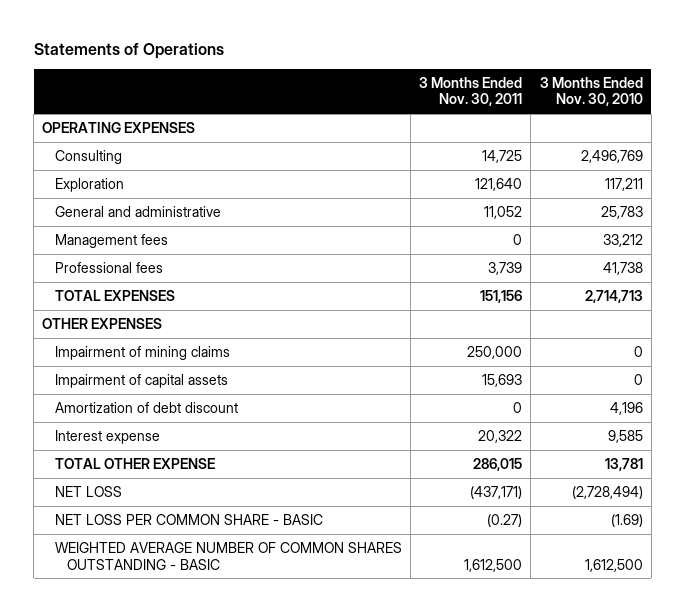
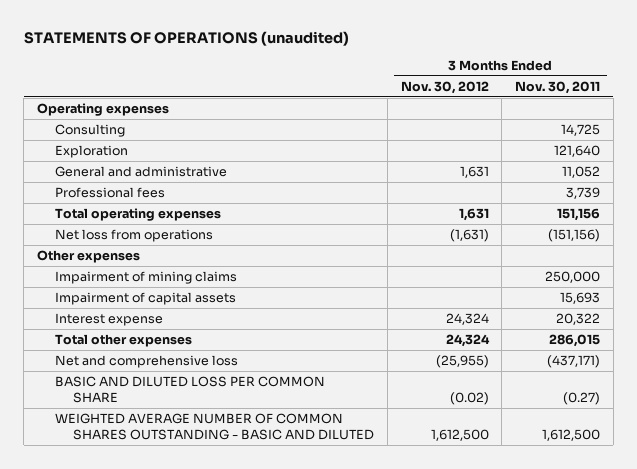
- Statements of Operations
+ STATEMENTS OF OPERATIONS (unaudited)
- | 3 Months Ended Nov. 30, 2011 | 3 Months Ended Nov. 30, 2010
+ | 3 Months Ended Nov. 30, 2012 | 3 Months Ended Nov. 30, 2011
- OPERATING EXPENSES
+ Operating expenses
- Management fees | 0 | 33,212
- TOTAL EXPENSES | 151,156 | 2,714,713
- OTHER EXPENSES
+ Total operating expenses | 1,631 | 151,156
+ Net loss from operations | (1,631) | (151,156)
+ Other expenses
- Amortization of debt discount | 0 | 4,196
- TOTAL OTHER EXPENSE | 286,015 | 13,781
- NET LOSS | (437,171) | (2,728,494)
- NET LOSS PER COMMON SHARE - BASIC | (0.27) | (1.69)
- WEIGHTED AVERAGE NUMBER OF COMMON SHARES OUTSTANDING - BASIC | 1,612,500 | 1,612,500
+ Total other expenses | 24,324 | 286,015
+ Net and comprehensive loss | (25,955) | (437,171)
+ BASIC AND DILUTED LOSS PER COMMON SHARE | (0.02) | (0.27)
+ WEIGHTED AVERAGE NUMBER OF COMMON SHARES OUTSTANDING - BASIC AND DILUTED | 1,612,500 | 1,612,500

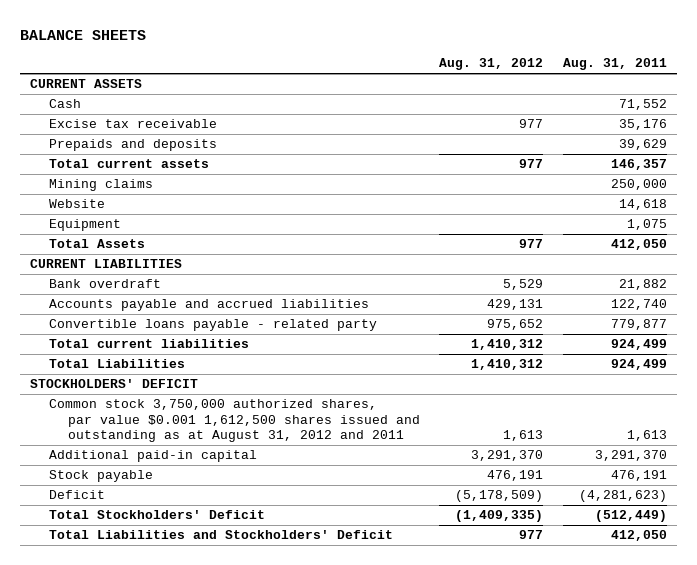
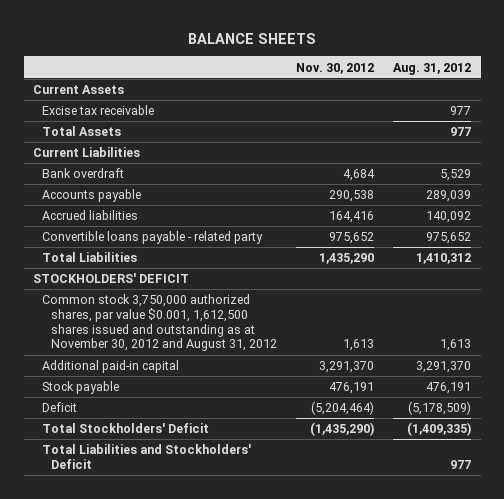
- | Aug. 31, 2012 | Aug. 31, 2011
+ | Nov. 30, 2012 | Aug. 31, 2012
- CURRENT ASSETS
- Cash | | 71,552
+ Current Assets
- Prepaids and deposits | | 39,629
- Total current assets | 977 | 146,357
- Mining claims | | 250,000
- Website | | 14,618
- Equipment | | 1,075
- CURRENT LIABILITIES
+ Current Liabilities
- Accounts payable and accrued liabilities | 429,131 | 122,740
+ Accounts payable | 290,538 | 289,039
+ Accrued liabilities | 164,416 | 140,092
- Total current liabilities | 1,410,312 | 924,499
- Common stock 3,750,000 authorized shares, par value $0.001 1,612,500 shares issued and outstanding as at August 31, 2012 and 2011 | 1,613 | 1,613
+ Common stock 3,750,000 authorized shares, par value $0.001, 1,612,500 shares issued and outstanding as at November 30, 2012 and August 31, 2012 | 1,613 | 1,613

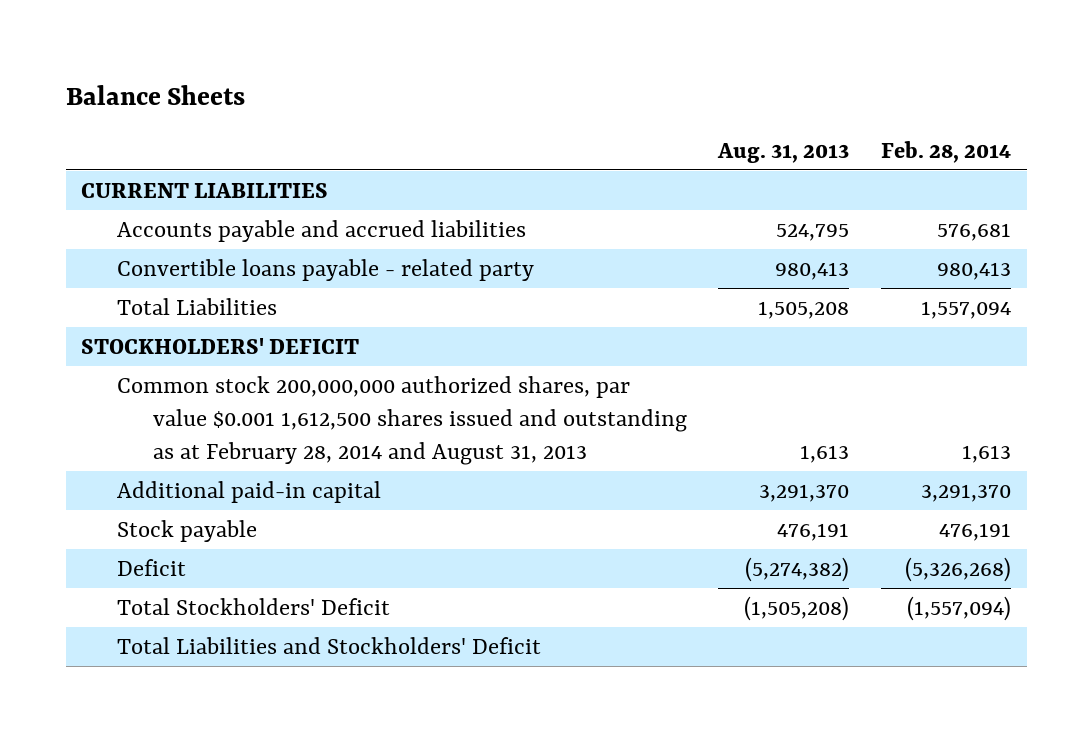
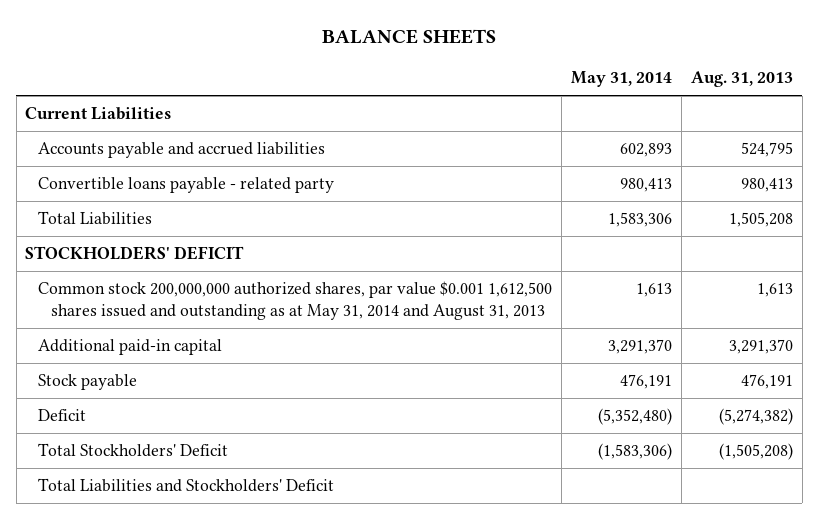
- Balance Sheets
+ BALANCE SHEETS
- | Aug. 31, 2013 | Feb. 28, 2014
+ | May 31, 2014 | Aug. 31, 2013
- CURRENT LIABILITIES
+ Current Liabilities
- Common stock 200,000,000 authorized shares, par value $0.001 1,612,500 shares issued and outstanding as at February 28, 2014 and August 31, 2013 | 1,613 | 1,613
+ Common stock 200,000,000 authorized shares, par value $0.001 1,612,500 shares issued and outstanding as at May 31, 2014 and August 31, 2013 | 1,613 | 1,613

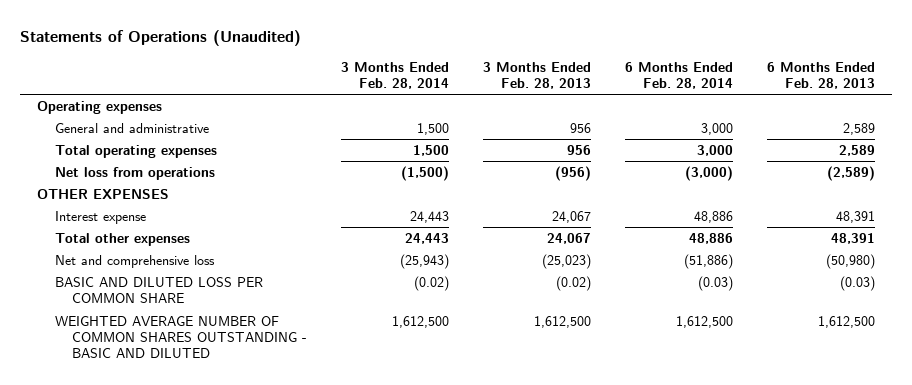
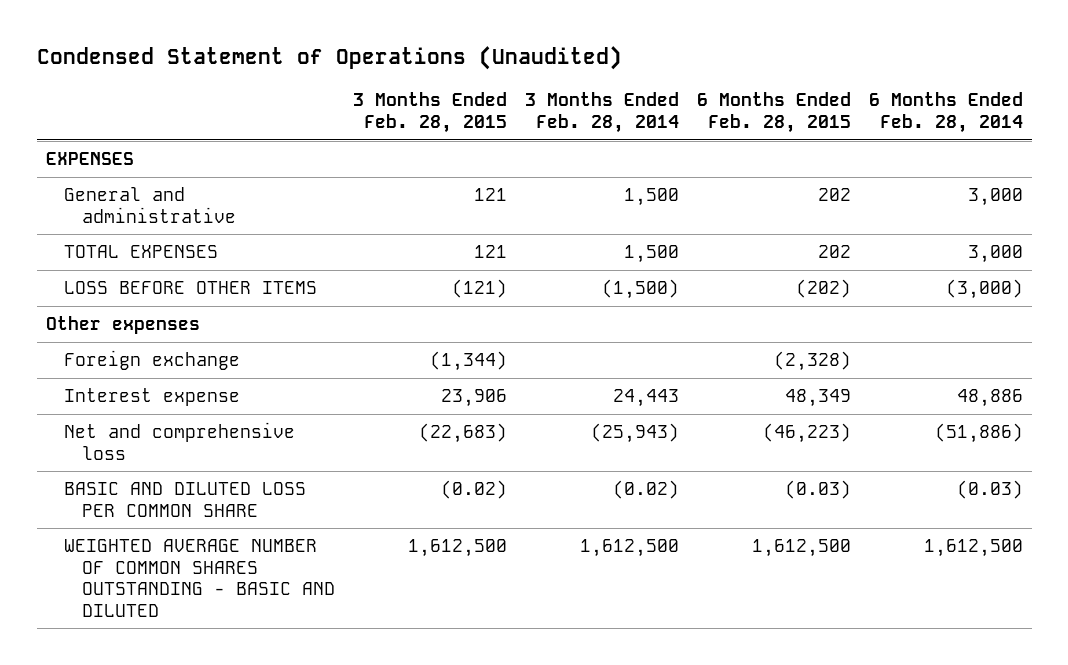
- Statements of Operations (Unaudited)
+ Condensed Statement of Operations (Unaudited)
- | 3 Months Ended Feb. 28, 2014 | 3 Months Ended Feb. 28, 2013 | 6 Months Ended Feb. 28, 2014 | 6 Months Ended Feb. 28, 2013
+ | 3 Months Ended Feb. 28, 2015 | 3 Months Ended Feb. 28, 2014 | 6 Months Ended Feb. 28, 2015 | 6 Months Ended Feb. 28, 2014
- Operating expenses
+ EXPENSES
- Total operating expenses | 1,500 | 956 | 3,000 | 2,589
- Net loss from operations | (1,500) | (956) | (3,000) | (2,589)
- OTHER EXPENSES
+ TOTAL EXPENSES | 121 | 1,500 | 202 | 3,000
+ LOSS BEFORE OTHER ITEMS | (121) | (1,500) | (202) | (3,000)
+ Other expenses
+ Foreign exchange | (1,344) | | (2,328) |
- Total other expenses | 24,443 | 24,067 | 48,886 | 48,391

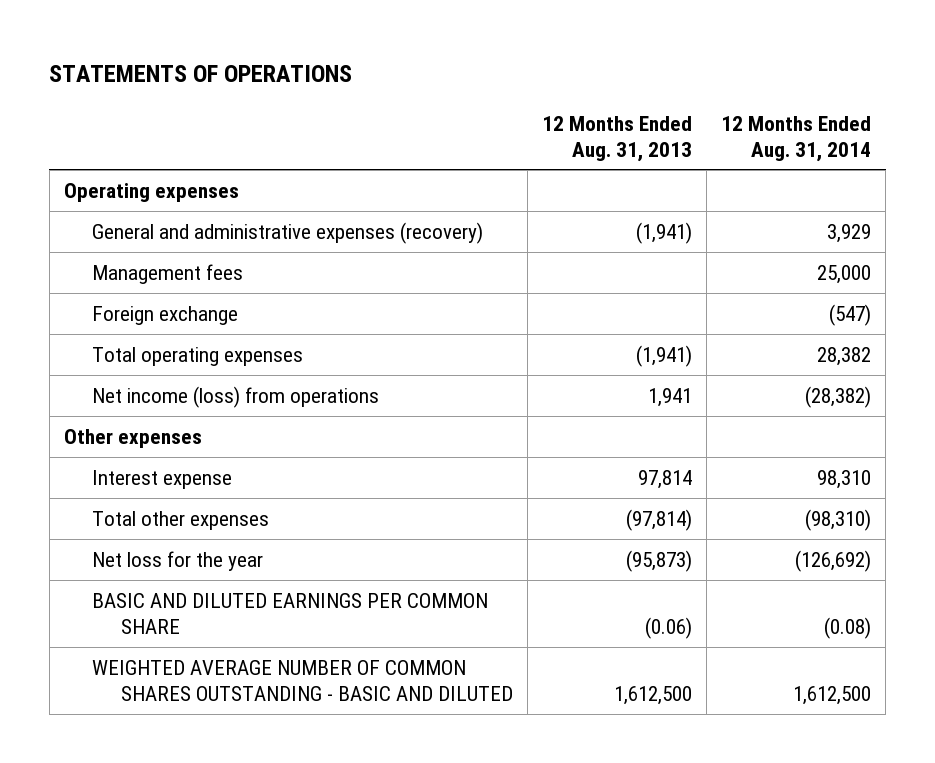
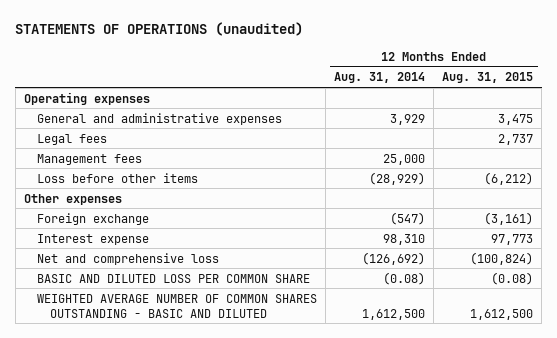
- STATEMENTS OF OPERATIONS
+ STATEMENTS OF OPERATIONS (unaudited)
- | 12 Months Ended Aug. 31, 2013 | 12 Months Ended Aug. 31, 2014
+ | 12 Months Ended Aug. 31, 2014 | 12 Months Ended Aug. 31, 2015
- General and administrative expenses (recovery) | (1,941) | 3,929
+ General and administrative expenses | 3,929 | 3,475
+ Legal fees | | 2,737
- Total operating expenses | (1,941) | 28,382
- Net income (loss) from operations | 1,941 | (28,382)
+ Loss before other items | (28,929) | (6,212)
moved down: Foreign exchange | (547) | (3,161)
- Total other expenses | (97,814) | (98,310)
- Net loss for the year | (95,873) | (126,692)
- BASIC AND DILUTED EARNINGS PER COMMON SHARE | (0.06) | (0.08)
+ Net and comprehensive loss | (126,692) | (100,824)
+ BASIC AND DILUTED LOSS PER COMMON SHARE | (0.08) | (0.08)

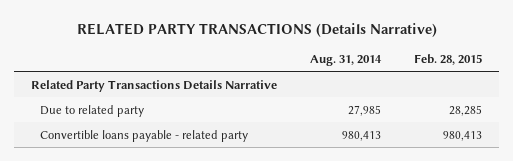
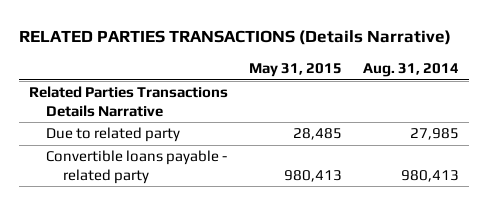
- RELATED PARTY TRANSACTIONS (Details Narrative)
+ RELATED PARTIES TRANSACTIONS (Details Narrative)
- | Aug. 31, 2014 | Feb. 28, 2015
+ | May 31, 2015 | Aug. 31, 2014
- Related Party Transactions Details Narrative
+ Related Parties Transactions Details Narrative

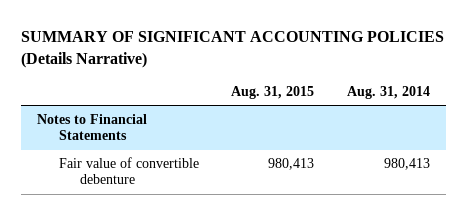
- RELATED PARTIES TRANSACTIONS (Details Narrative)
+ SUMMARY OF SIGNIFICANT ACCOUNTING POLICIES (Details Narrative)
- | May 31, 2015 | Aug. 31, 2014
+ | Aug. 31, 2015 | Aug. 31, 2014
- Related Parties Transactions Details Narrative
- Due to related party | 28,485 | 27,985
- Convertible loans payable - related party | 980,413 | 980,413
+ Notes to Financial Statements
+ Fair value of convertible debenture | 980,413 | 980,413

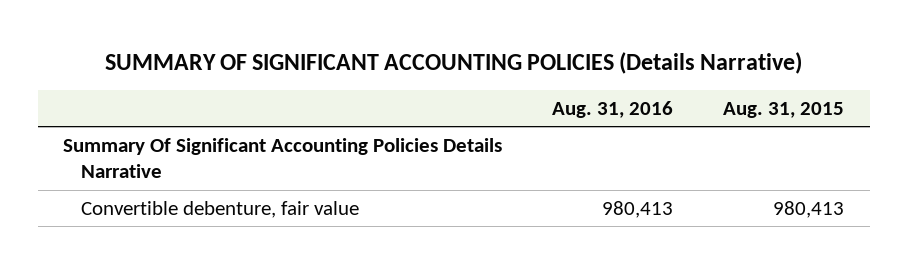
- | Aug. 31, 2015 | Aug. 31, 2014
+ | Aug. 31, 2016 | Aug. 31, 2015
- Notes to Financial Statements
- Fair value of convertible debenture | 980,413 | 980,413
+ Summary Of Significant Accounting Policies Details Narrative
+ Convertible debenture, fair value | 980,413 | 980,413

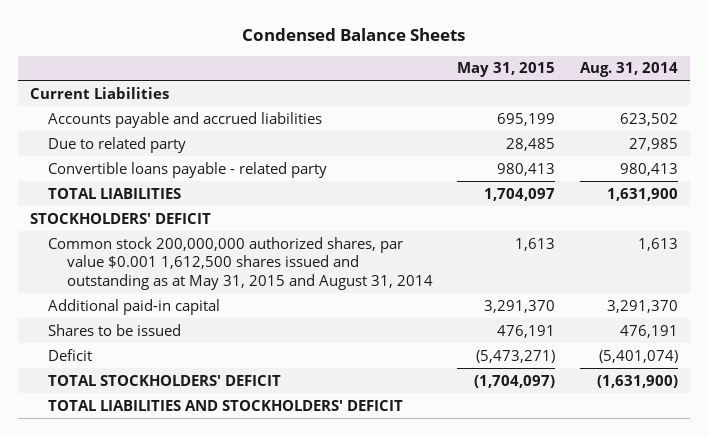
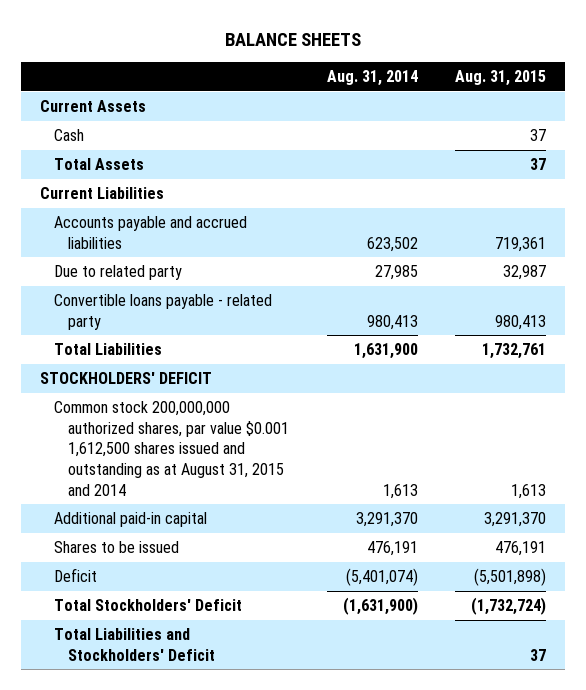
- Condensed Balance Sheets
+ BALANCE SHEETS
- | May 31, 2015 | Aug. 31, 2014
+ | Aug. 31, 2014 | Aug. 31, 2015
+ Current Assets
+ Cash | | 37
+ Total Assets | | 37
- TOTAL LIABILITIES | 1,704,097 | 1,631,900
+ Total Liabilities | 1,631,900 | 1,732,761
- Common stock 200,000,000 authorized shares, par value $0.001 1,612,500 shares issued and outstanding as at May 31, 2015 and August 31, 2014 | 1,613 | 1,613
+ Common stock 200,000,000 authorized shares, par value $0.001 1,612,500 shares issued and outstanding as at August 31, 2015 and 2014 | 1,613 | 1,613
- TOTAL STOCKHOLDERS' DEFICIT | (1,704,097) | (1,631,900)
- TOTAL LIABILITIES AND STOCKHOLDERS' DEFICIT
+ Total Stockholders' Deficit | (1,631,900) | (1,732,724)
+ Total Liabilities and Stockholders' Deficit | | 37

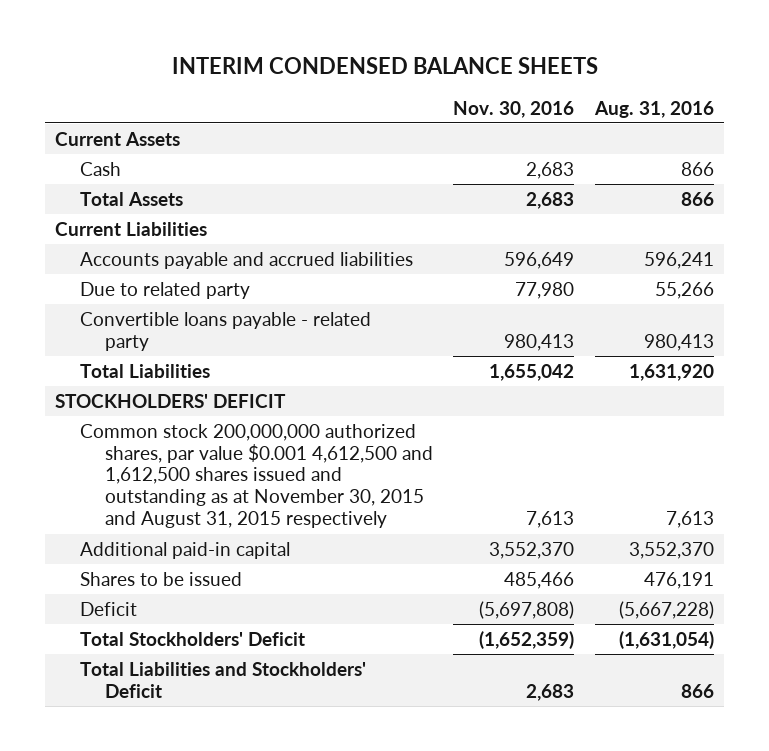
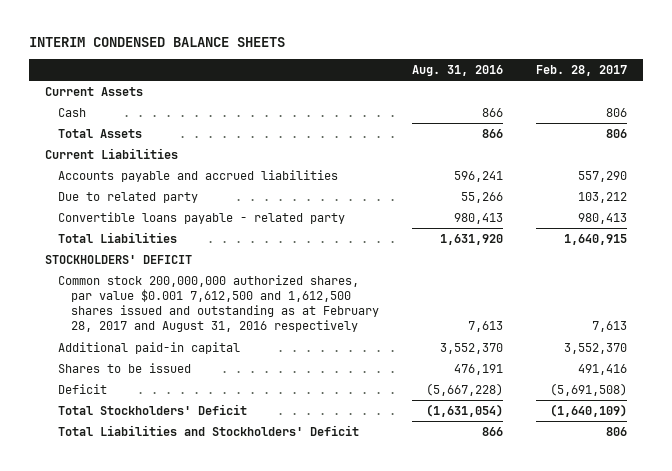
- | Nov. 30, 2016 | Aug. 31, 2016
+ | Aug. 31, 2016 | Feb. 28, 2017
- Common stock 200,000,000 authorized shares, par value $0.001 4,612,500 and 1,612,500 shares issued and outstanding as at November 30, 2015 and August 31, 2015 respectively | 7,613 | 7,613
+ Common stock 200,000,000 authorized shares, par value $0.001 7,612,500 and 1,612,500 shares issued and outstanding as at February 28, 2017 and August 31, 2016 respectively | 7,613 | 7,613

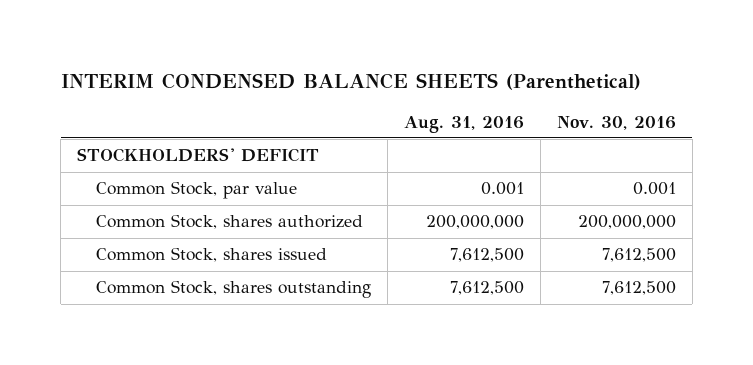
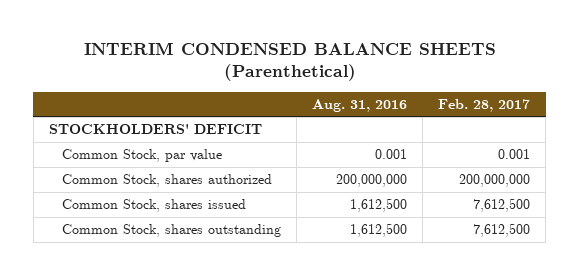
- | Aug. 31, 2016 | Nov. 30, 2016
+ | Aug. 31, 2016 | Feb. 28, 2017
- Common Stock, shares issued | 7,612,500 | 7,612,500
- Common Stock, shares outstanding | 7,612,500 | 7,612,500
+ Common Stock, shares issued | 1,612,500 | 7,612,500
+ Common Stock, shares outstanding | 1,612,500 | 7,612,500

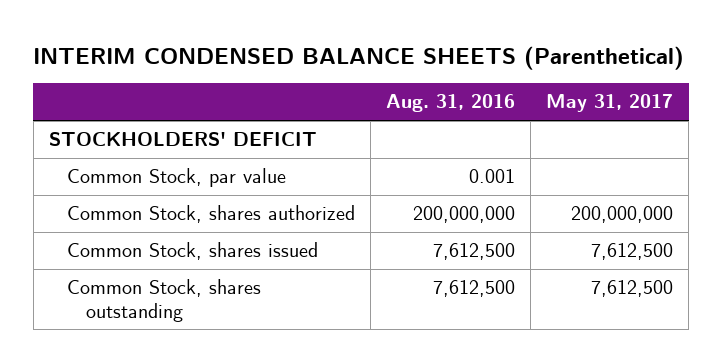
- | Aug. 31, 2016 | Feb. 28, 2017
+ | Aug. 31, 2016 | May 31, 2017
- Common Stock, shares issued | 1,612,500 | 7,612,500
- Common Stock, shares outstanding | 1,612,500 | 7,612,500
+ Common Stock, shares issued | 7,612,500 | 7,612,500
+ Common Stock, shares outstanding | 7,612,500 | 7,612,500

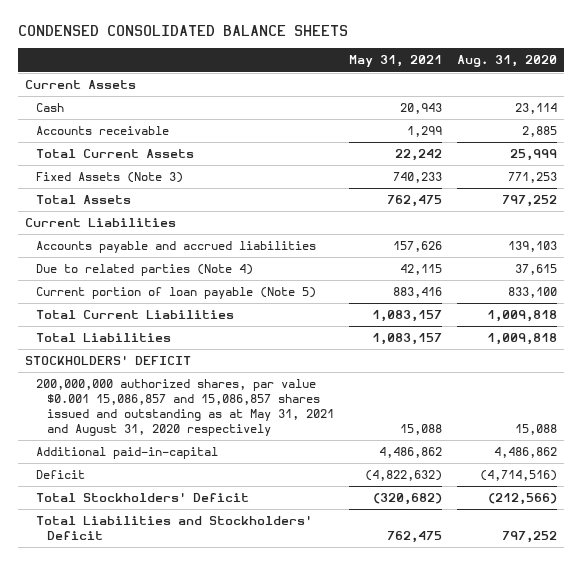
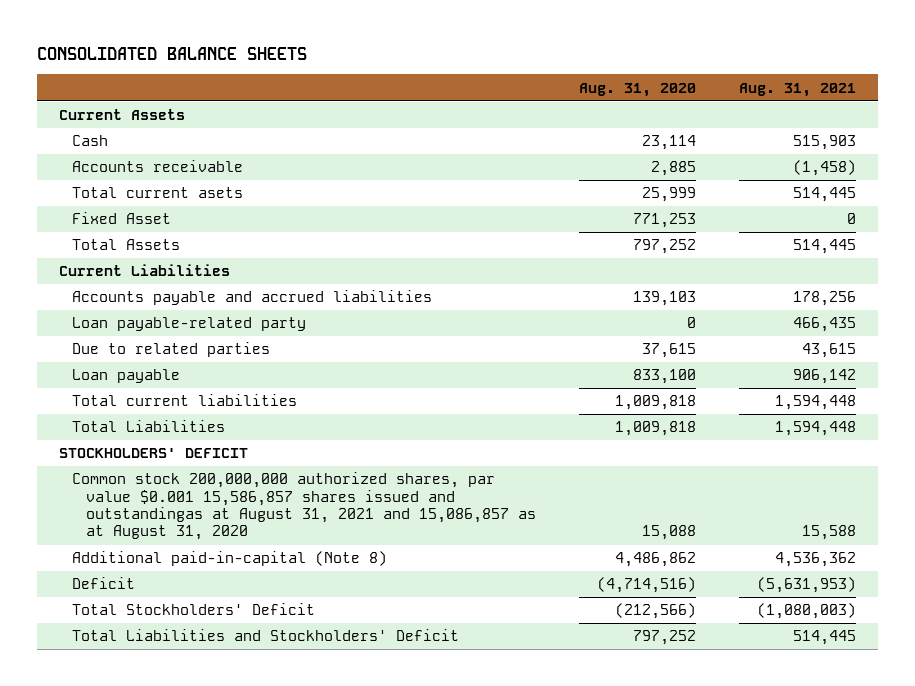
- CONDENSED CONSOLIDATED BALANCE SHEETS
+ CONSOLIDATED BALANCE SHEETS
- | May 31, 2021 | Aug. 31, 2020
+ | Aug. 31, 2020 | Aug. 31, 2021
- Total Current Assets | 22,242 | 25,999
- Fixed Assets (Note 3) | 740,233 | 771,253
+ Total current asets | 25,999 | 514,445
+ Fixed Asset | 771,253 | 0
- Due to related parties (Note 4) | 42,115 | 37,615
- Current portion of loan payable (Note 5) | 883,416 | 833,100
- Total Current Liabilities | 1,083,157 | 1,009,818
+ Loan payable-related party | 0 | 466,435
+ Due to related parties | 37,615 | 43,615
+ Loan payable | 833,100 | 906,142
+ Total current liabilities | 1,009,818 | 1,594,448
- 200,000,000 authorized shares, par value $0.001 15,086,857 and 15,086,857 shares issued and outstanding as at May 31, 2021 and August 31, 2020 respectively | 15,088 | 15,088
- Additional paid-in-capital | 4,486,862 | 4,486,862
+ Common stock 200,000,000 authorized shares, par value $0.001 15,586,857 shares issued and outstandingas at August 31, 2021 and 15,086,857 as at August 31, 2020 | 15,088 | 15,588
+ Additional paid-in-capital (Note 8) | 4,486,862 | 4,536,362

